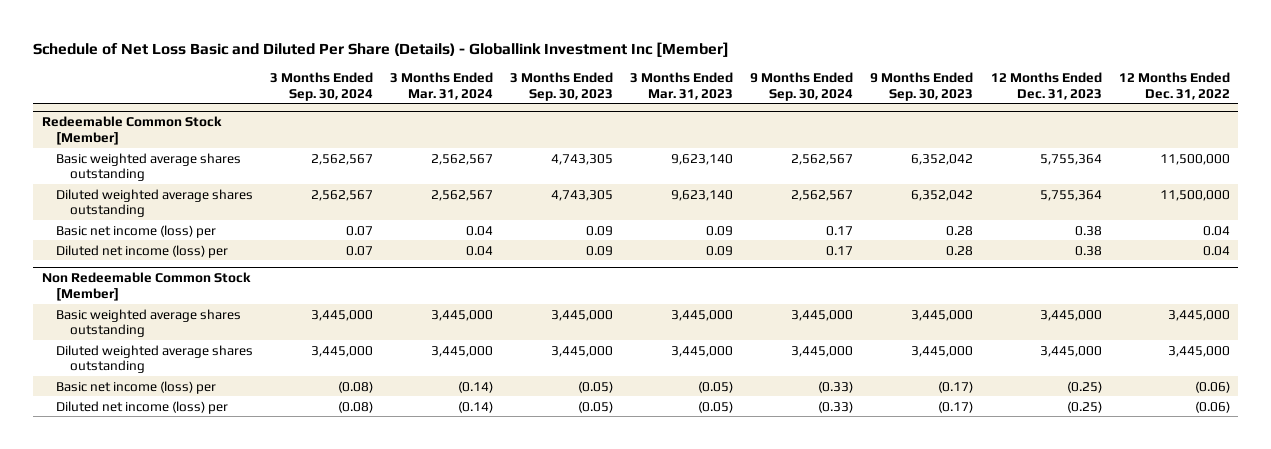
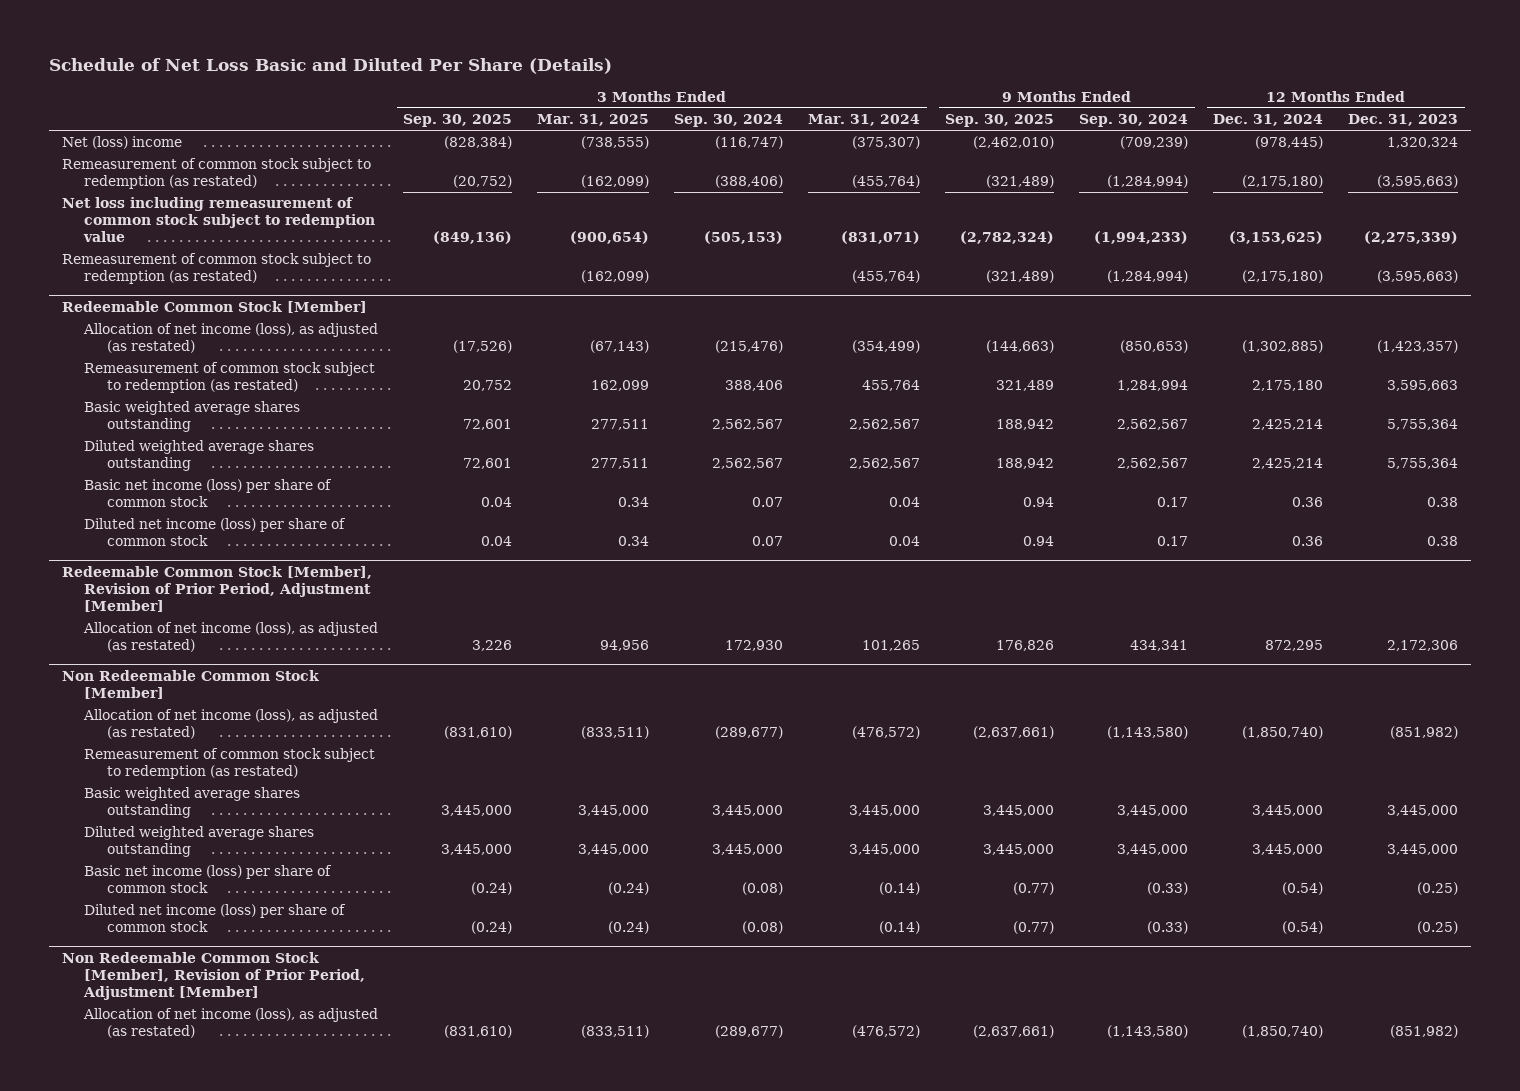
- Schedule of Net Loss Basic and Diluted Per Share (Details) - Globallink Investment Inc [Member]
+ Schedule of Net Loss Basic and Diluted Per Share (Details)
- | 3 Months Ended Sep. 30, 2024 | 3 Months Ended Mar. 31, 2024 | 3 Months Ended Sep. 30, 2023 | 3 Months Ended Mar. 31, 2023 | 9 Months Ended Sep. 30, 2024 | 9 Months Ended Sep. 30, 2023 | 12 Months Ended Dec. 31, 2023 | 12 Months Ended Dec. 31, 2022
+ | 3 Months Ended Sep. 30, 2025 | 3 Months Ended Mar. 31, 2025 | 3 Months Ended Sep. 30, 2024 | 3 Months Ended Mar. 31, 2024 | 9 Months Ended Sep. 30, 2025 | 9 Months Ended Sep. 30, 2024 | 12 Months Ended Dec. 31, 2024 | 12 Months Ended Dec. 31, 2023
+ Net (loss) income | (828,384) | (738,555) | (116,747) | (375,307) | (2,462,010) | (709,239) | (978,445) | 1,320,324
+ Remeasurement of common stock subject to redemption (as restated) | (20,752) | (162,099) | (388,406) | (455,764) | (321,489) | (1,284,994) | (2,175,180) | (3,595,663)
+ Net loss including remeasurement of common stock subject to redemption value | (849,136) | (900,654) | (505,153) | (831,071) | (2,782,324) | (1,994,233) | (3,153,625) | (2,275,339)
+ Remeasurement of common stock subject to redemption (as restated) | | (162,099) | | (455,764) | (321,489) | (1,284,994) | (2,175,180) | (3,595,663)
@ Redeemable Common Stock [Member]
+ Allocation of net income (loss), as adjusted (as restated) | (17,526) | (67,143) | (215,476) | (354,499) | (144,663) | (850,653) | (1,302,885) | (1,423,357)
+ Remeasurement of common stock subject to redemption (as restated) | 20,752 | 162,099 | 388,406 | 455,764 | 321,489 | 1,284,994 | 2,175,180 | 3,595,663
- Basic net income (loss) per | 0.07 | 0.04 | 0.09 | 0.09 | 0.17 | 0.28 | 0.38 | 0.04
- Diluted net income (loss) per | 0.07 | 0.04 | 0.09 | 0.09 | 0.17 | 0.28 | 0.38 | 0.04
+ Basic net income (loss) per share of common stock | 0.04 | 0.34 | 0.07 | 0.04 | 0.94 | 0.17 | 0.36 | 0.38
+ Diluted net income (loss) per share of common stock | 0.04 | 0.34 | 0.07 | 0.04 | 0.94 | 0.17 | 0.36 | 0.38
+ Redeemable Common Stock [Member], Revision of Prior Period, Adjustment [Member]
+ Allocation of net income (loss), as adjusted (as restated) | 3,226 | 94,956 | 172,930 | 101,265 | 176,826 | 434,341 | 872,295 | 2,172,306
@ Non Redeemable Common Stock [Member]
+ Allocation of net income (loss), as adjusted (as restated) | (831,610) | (833,511) | (289,677) | (476,572) | (2,637,661) | (1,143,580) | (1,850,740) | (851,982)
+ Remeasurement of common stock subject to redemption (as restated)
- Basic net income (loss) per | (0.08) | (0.14) | (0.05) | (0.05) | (0.33) | (0.17) | (0.25) | (0.06)
- Diluted net income (loss) per | (0.08) | (0.14) | (0.05) | (0.05) | (0.33) | (0.17) | (0.25) | (0.06)
+ Basic net income (loss) per share of common stock | (0.24) | (0.24) | (0.08) | (0.14) | (0.77) | (0.33) | (0.54) | (0.25)
+ Diluted net income (loss) per share of common stock | (0.24) | (0.24) | (0.08) | (0.14) | (0.77) | (0.33) | (0.54) | (0.25)
+ Non Redeemable Common Stock [Member], Revision of Prior Period, Adjustment [Member]
+ Allocation of net income (loss), as adjusted (as restated) | (831,610) | (833,511) | (289,677) | (476,572) | (2,637,661) | (1,143,580) | (1,850,740) | (851,982)

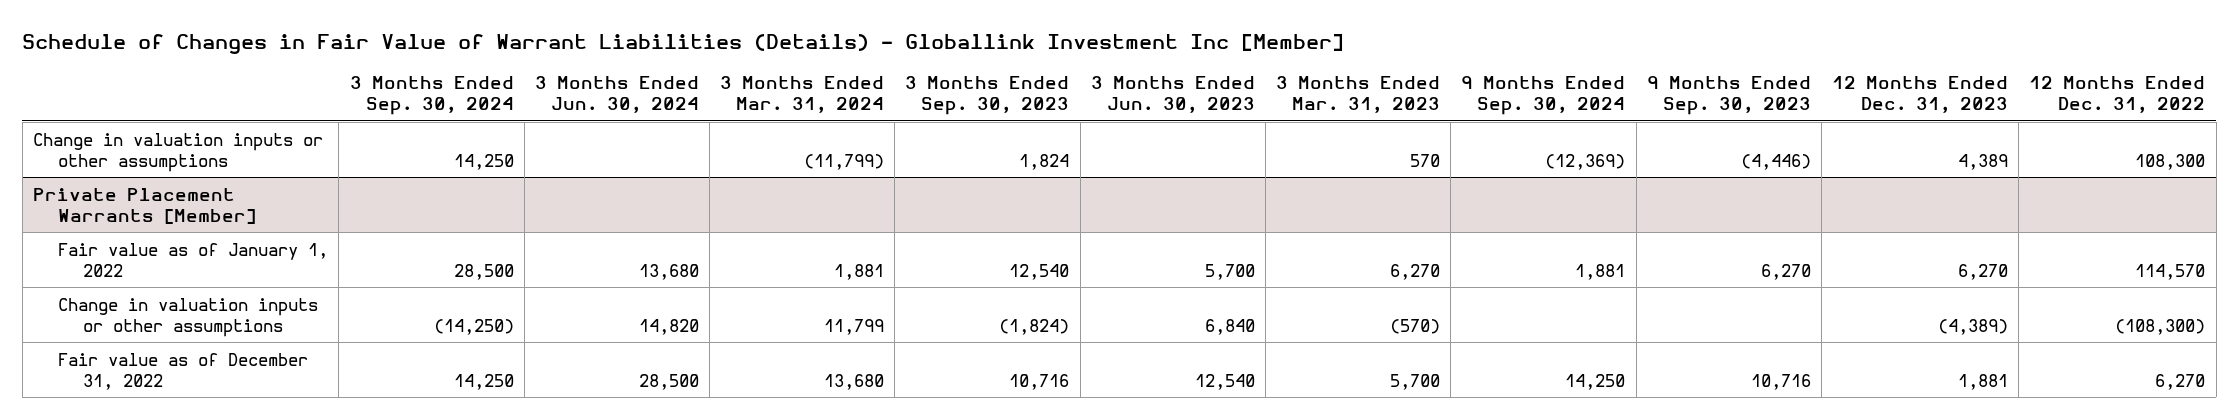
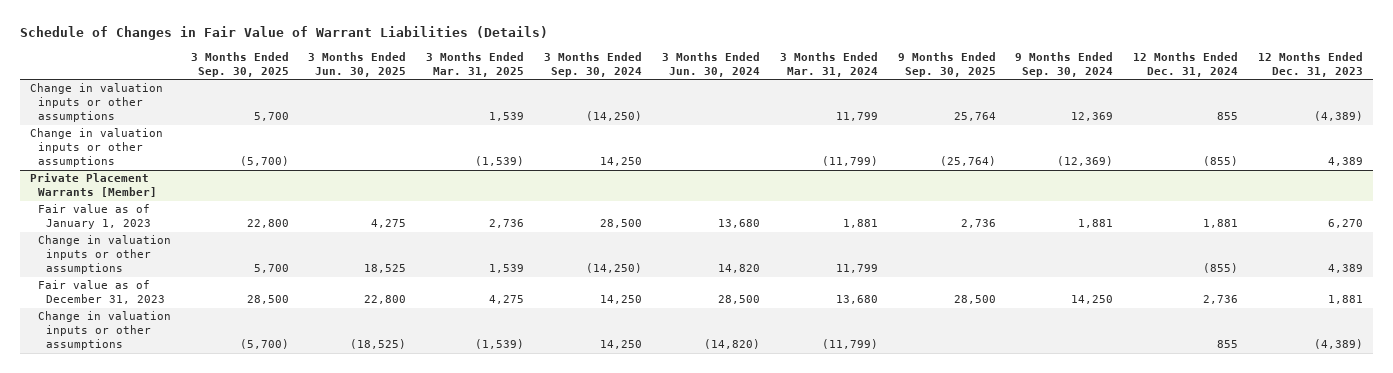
- Schedule of Changes in Fair Value of Warrant Liabilities (Details) - Globallink Investment Inc [Member]
+ Schedule of Changes in Fair Value of Warrant Liabilities (Details)
- | 3 Months Ended Sep. 30, 2024 | 3 Months Ended Jun. 30, 2024 | 3 Months Ended Mar. 31, 2024 | 3 Months Ended Sep. 30, 2023 | 3 Months Ended Jun. 30, 2023 | 3 Months Ended Mar. 31, 2023 | 9 Months Ended Sep. 30, 2024 | 9 Months Ended Sep. 30, 2023 | 12 Months Ended Dec. 31, 2023 | 12 Months Ended Dec. 31, 2022
+ | 3 Months Ended Sep. 30, 2025 | 3 Months Ended Jun. 30, 2025 | 3 Months Ended Mar. 31, 2025 | 3 Months Ended Sep. 30, 2024 | 3 Months Ended Jun. 30, 2024 | 3 Months Ended Mar. 31, 2024 | 9 Months Ended Sep. 30, 2025 | 9 Months Ended Sep. 30, 2024 | 12 Months Ended Dec. 31, 2024 | 12 Months Ended Dec. 31, 2023
+ Change in valuation inputs or other assumptions | 5,700 | | 1,539 | (14,250) | | 11,799 | 25,764 | 12,369 | 855 | (4,389)
@ Private Placement Warrants [Member]
- Fair value as of January 1, 2022 | 28,500 | 13,680 | 1,881 | 12,540 | 5,700 | 6,270 | 1,881 | 6,270 | 6,270 | 114,570
- Change in valuation inputs or other assumptions | (14,250) | 14,820 | 11,799 | (1,824) | 6,840 | (570) | | | (4,389) | (108,300)
- Fair value as of December 31, 2022 | 14,250 | 28,500 | 13,680 | 10,716 | 12,540 | 5,700 | 14,250 | 10,716 | 1,881 | 6,270
+ Fair value as of January 1, 2023 | 22,800 | 4,275 | 2,736 | 28,500 | 13,680 | 1,881 | 2,736 | 1,881 | 1,881 | 6,270
+ Change in valuation inputs or other assumptions | 5,700 | 18,525 | 1,539 | (14,250) | 14,820 | 11,799 | | | (855) | 4,389
+ Fair value as of December 31, 2023 | 28,500 | 22,800 | 4,275 | 14,250 | 28,500 | 13,680 | 28,500 | 14,250 | 2,736 | 1,881
+ Change in valuation inputs or other assumptions | (5,700) | (18,525) | (1,539) | 14,250 | (14,820) | (11,799) | | | 855 | (4,389)

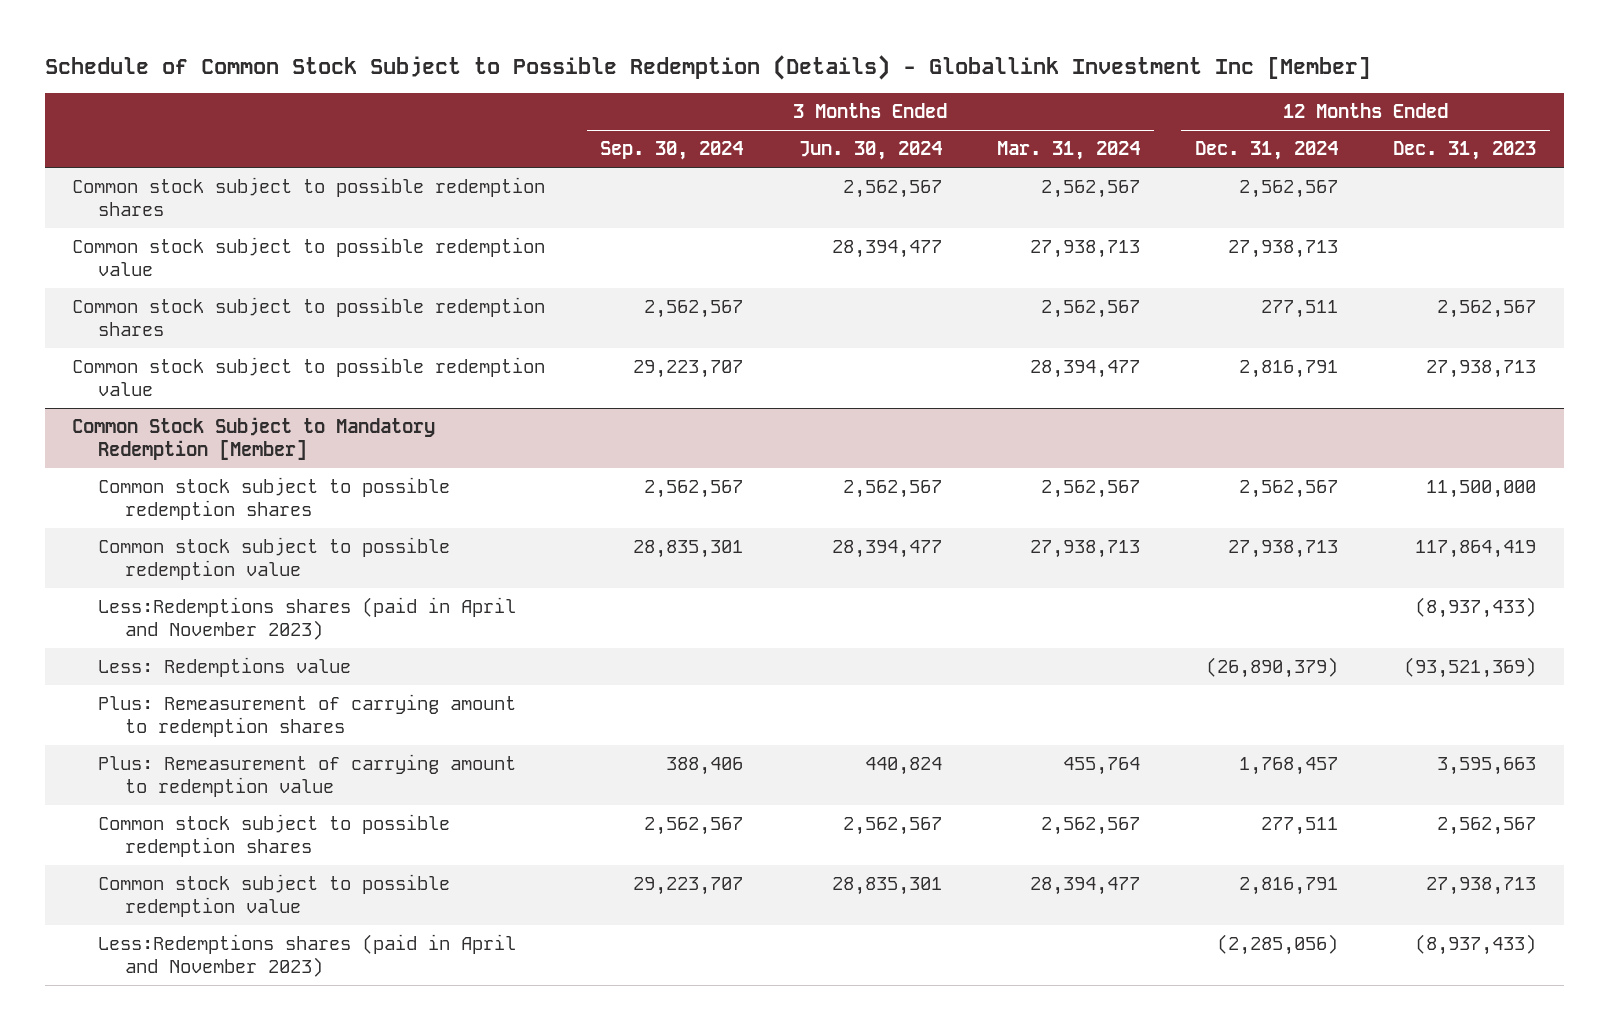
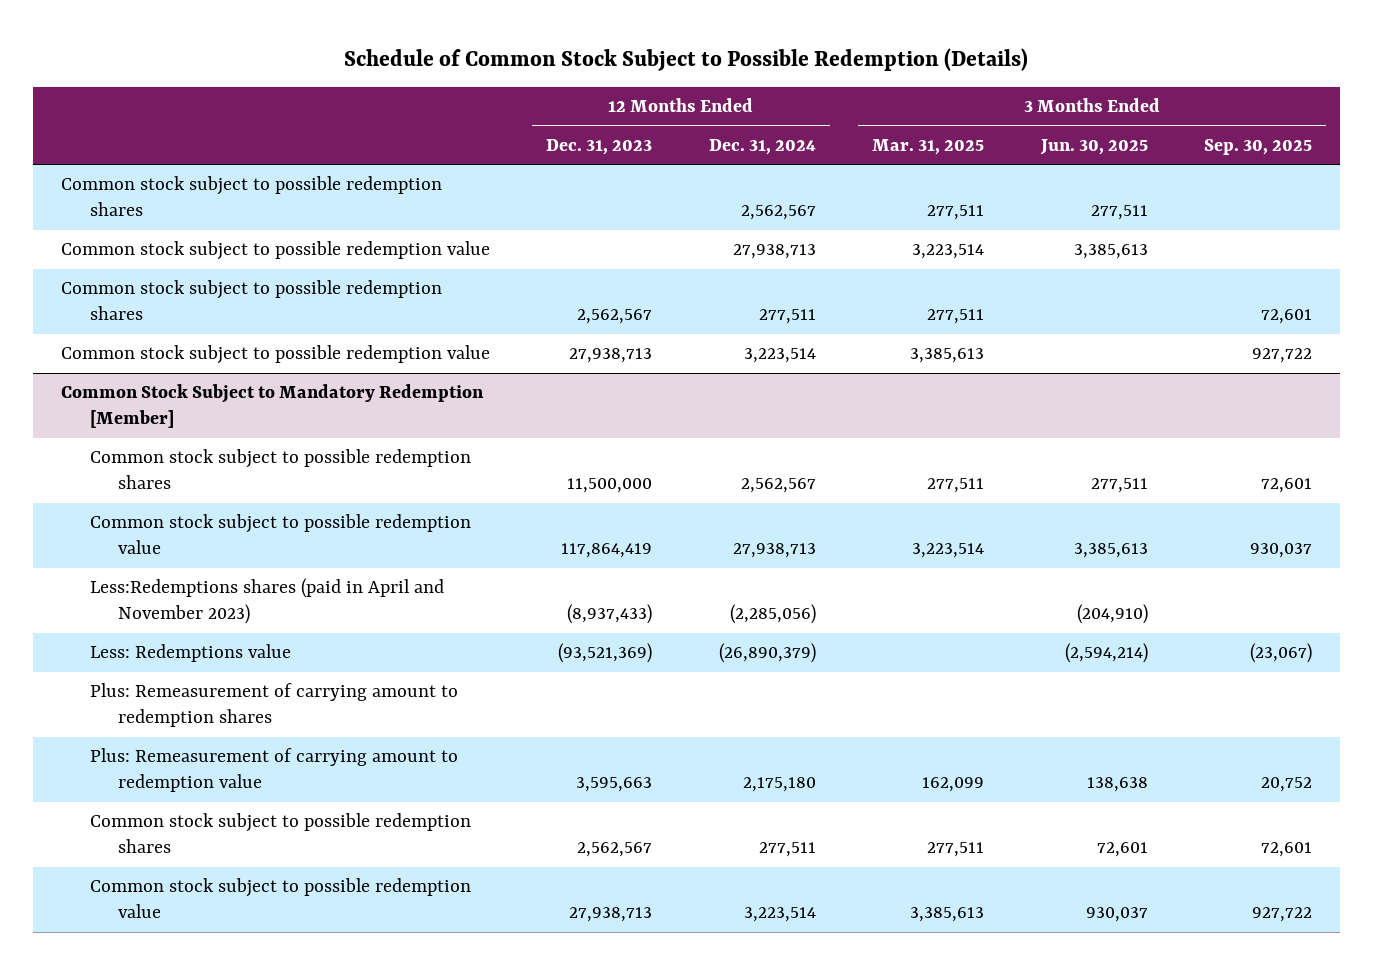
- Schedule of Common Stock Subject to Possible Redemption (Details) - Globallink Investment Inc [Member]
+ Schedule of Common Stock Subject to Possible Redemption (Details)
- | 3 Months Ended Sep. 30, 2024 | 3 Months Ended Jun. 30, 2024 | 3 Months Ended Mar. 31, 2024 | 12 Months Ended Dec. 31, 2024 | 12 Months Ended Dec. 31, 2023
+ | 12 Months Ended Dec. 31, 2023 | 12 Months Ended Dec. 31, 2024 | 3 Months Ended Mar. 31, 2025 | 3 Months Ended Jun. 30, 2025 | 3 Months Ended Sep. 30, 2025
- Common stock subject to possible redemption value | 29,223,707 | | 28,394,477 | 2,816,791 | 27,938,713
+ Common stock subject to possible redemption value | 27,938,713 | 3,223,514 | 3,385,613 | | 927,722
@ Common Stock Subject to Mandatory Redemption [Member]
- Less:Redemptions shares (paid in April and November 2023) | | | | | (8,937,433)
moved up: Less:Redemptions shares (paid in April and November 2023) | (8,937,433) | (2,285,056) | | (204,910) |
- Plus: Remeasurement of carrying amount to redemption value | 388,406 | 440,824 | 455,764 | 1,768,457 | 3,595,663
+ Plus: Remeasurement of carrying amount to redemption value | 3,595,663 | 2,175,180 | 162,099 | 138,638 | 20,752
- Common stock subject to possible redemption value | 29,223,707 | 28,835,301 | 28,394,477 | 2,816,791 | 27,938,713
+ Common stock subject to possible redemption value | 27,938,713 | 3,223,514 | 3,385,613 | 930,037 | 927,722

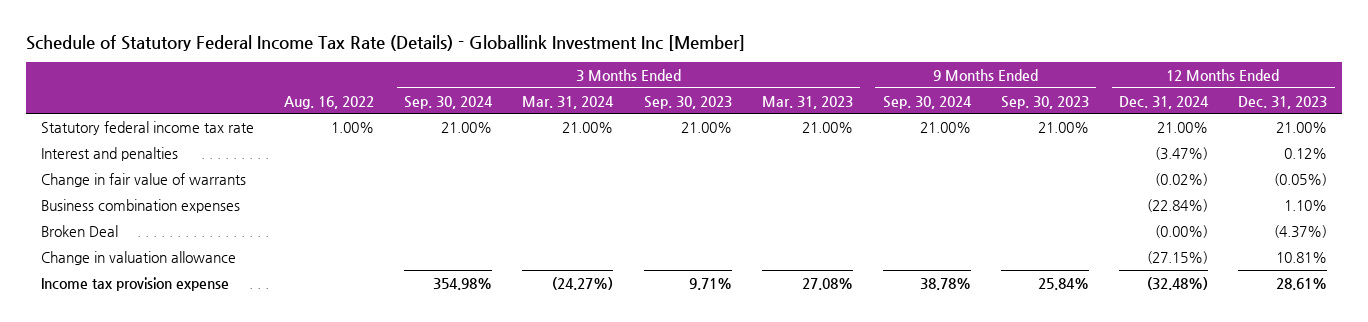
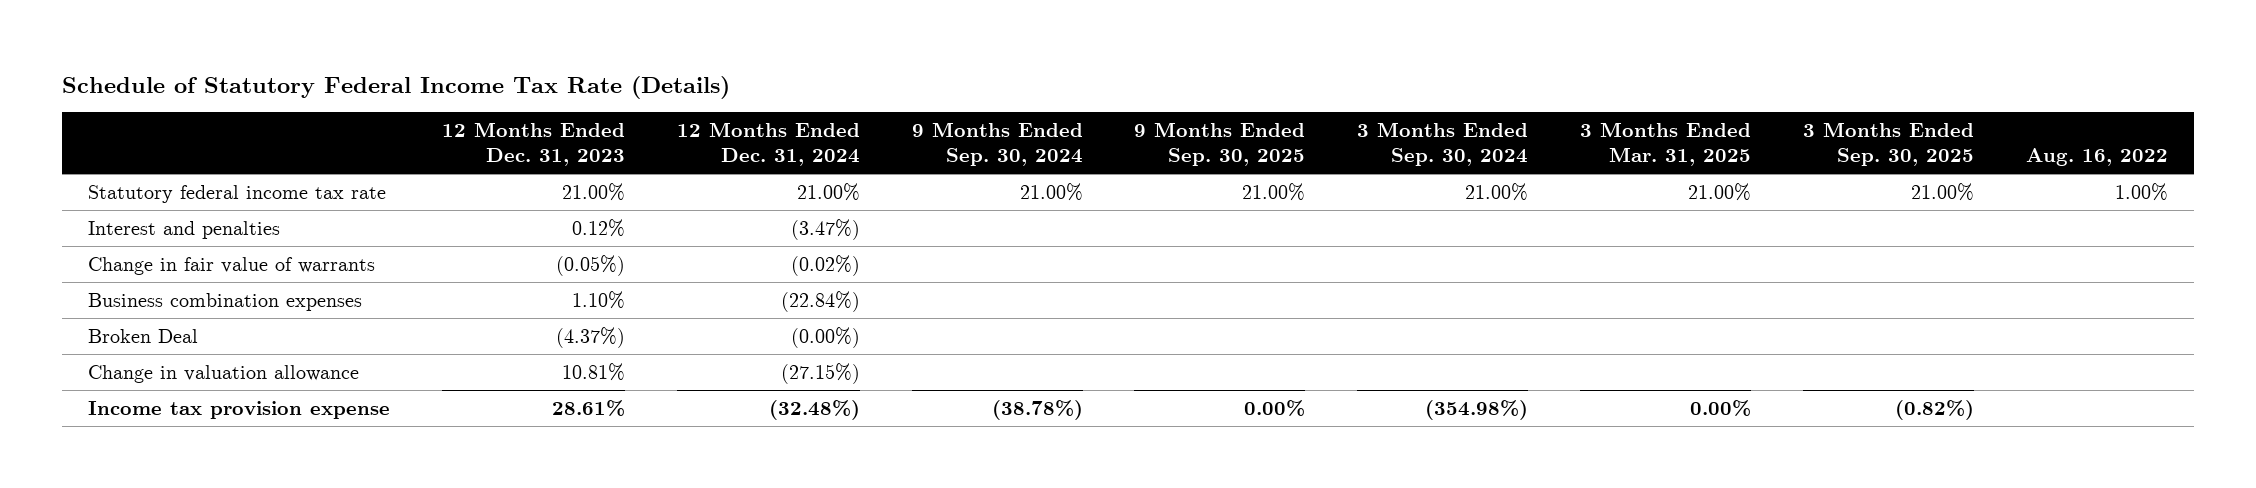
- Schedule of Statutory Federal Income Tax Rate (Details) - Globallink Investment Inc [Member]
+ Schedule of Statutory Federal Income Tax Rate (Details)
- | Aug. 16, 2022 | 3 Months Ended Sep. 30, 2024 | 3 Months Ended Mar. 31, 2024 | 3 Months Ended Sep. 30, 2023 | 3 Months Ended Mar. 31, 2023 | 9 Months Ended Sep. 30, 2024 | 9 Months Ended Sep. 30, 2023 | 12 Months Ended Dec. 31, 2024 | 12 Months Ended Dec. 31, 2023
+ | 12 Months Ended Dec. 31, 2023 | 12 Months Ended Dec. 31, 2024 | 9 Months Ended Sep. 30, 2024 | 9 Months Ended Sep. 30, 2025 | 3 Months Ended Sep. 30, 2024 | 3 Months Ended Mar. 31, 2025 | 3 Months Ended Sep. 30, 2025 | Aug. 16, 2022
- Income tax provision expense | | 354.98% | (24.27%) | 9.71% | 27.08% | 38.78% | 25.84% | (32.48%) | 28.61%
+ Income tax provision expense | 28.61% | (32.48%) | (38.78%) | 0.00% | (354.98%) | 0.00% | (0.82%) |

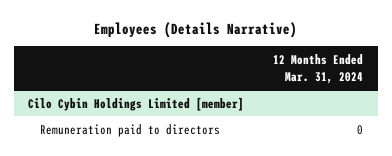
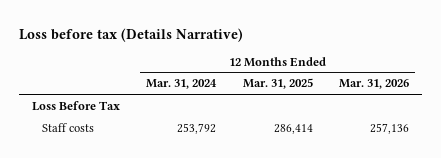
- Employees (Details Narrative)
+ Loss before tax (Details Narrative)
- | 12 Months Ended Mar. 31, 2024
+ | 12 Months Ended Mar. 31, 2024 | 12 Months Ended Mar. 31, 2025 | 12 Months Ended Mar. 31, 2026
- Cilo Cybin Holdings Limited [member]
- Remuneration paid to directors | 0
+ Loss Before Tax
+ Staff costs | 253,792 | 286,414 | 257,136

